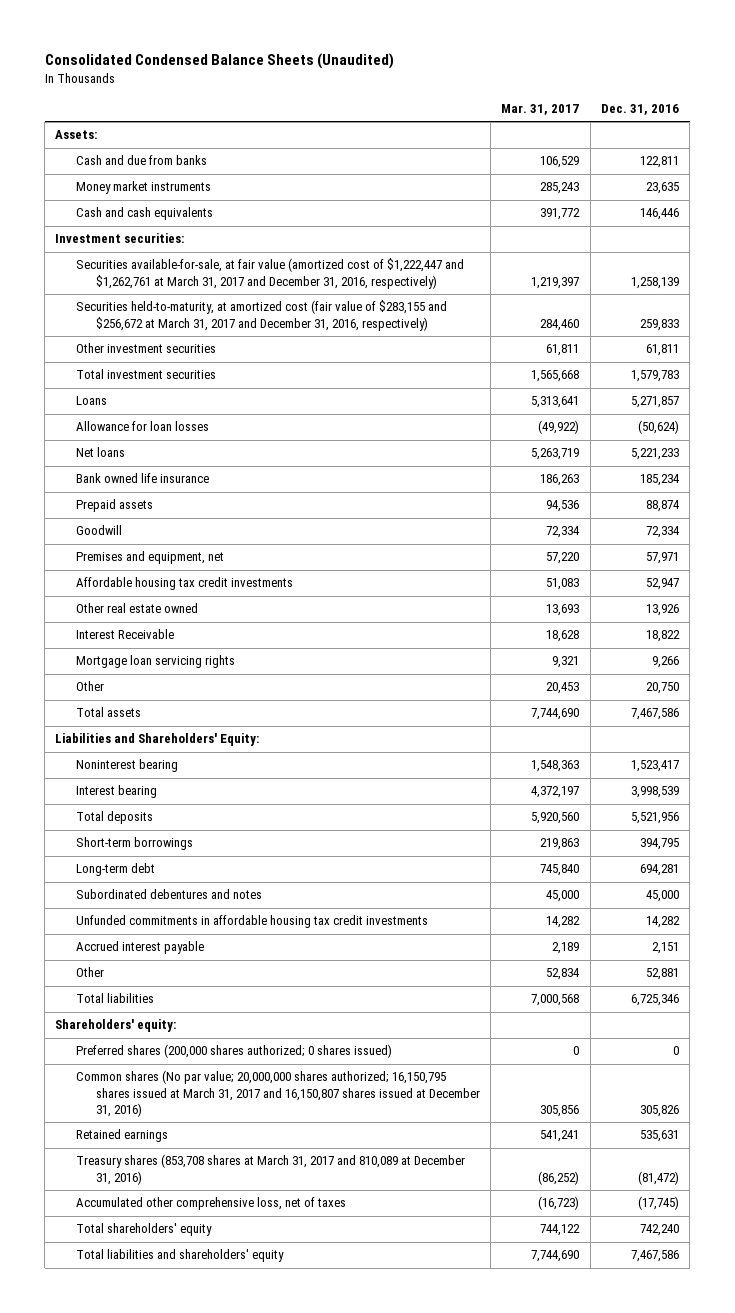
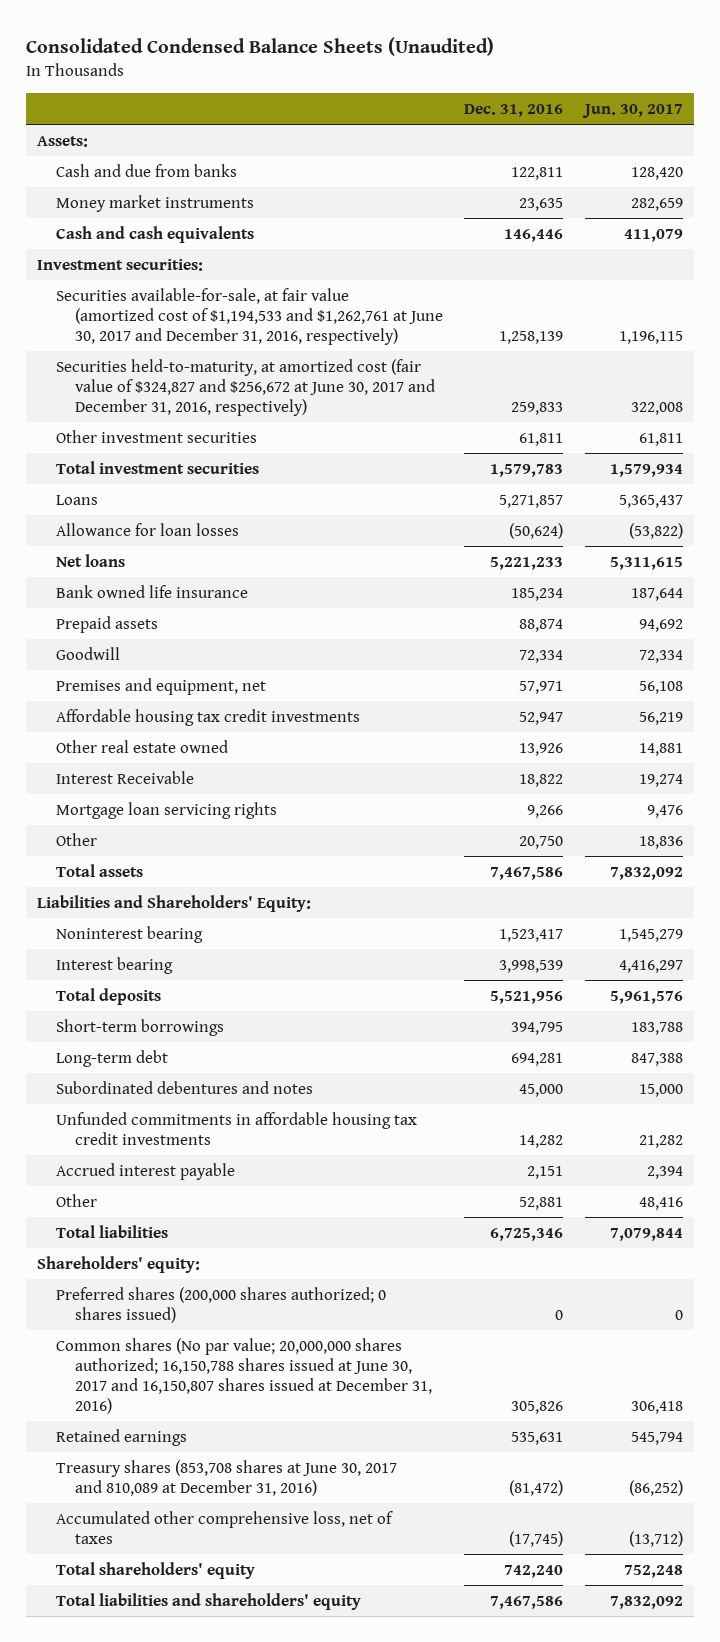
- | Mar. 31, 2017 | Dec. 31, 2016
+ | Dec. 31, 2016 | Jun. 30, 2017
- Securities available-for-sale, at fair value (amortized cost of $1,222,447 and $1,262,761 at March 31, 2017 and December 31, 2016, respectively) | 1,219,397 | 1,258,139
- Securities held-to-maturity, at amortized cost (fair value of $283,155 and $256,672 at March 31, 2017 and December 31, 2016, respectively) | 284,460 | 259,833
+ Securities available-for-sale, at fair value (amortized cost of $1,194,533 and $1,262,761 at June 30, 2017 and December 31, 2016, respectively) | 1,258,139 | 1,196,115
+ Securities held-to-maturity, at amortized cost (fair value of $324,827 and $256,672 at June 30, 2017 and December 31, 2016, respectively) | 259,833 | 322,008
- Common shares (No par value; 20,000,000 shares authorized; 16,150,795 shares issued at March 31, 2017 and 16,150,807 shares issued at December 31, 2016) | 305,856 | 305,826
+ Common shares (No par value; 20,000,000 shares authorized; 16,150,788 shares issued at June 30, 2017 and 16,150,807 shares issued at December 31, 2016) | 305,826 | 306,418
- Treasury shares (853,708 shares at March 31, 2017 and 810,089 at December 31, 2016) | (86,252) | (81,472)
+ Treasury shares (853,708 shares at June 30, 2017 and 810,089 at December 31, 2016) | (81,472) | (86,252)

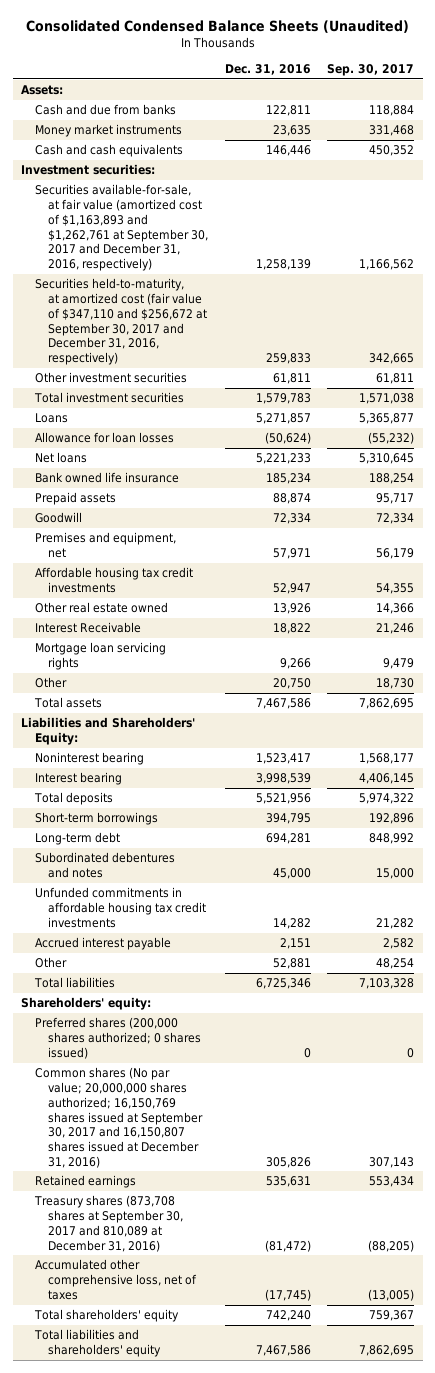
- | Dec. 31, 2016 | Jun. 30, 2017
+ | Dec. 31, 2016 | Sep. 30, 2017
- Securities available-for-sale, at fair value (amortized cost of $1,194,533 and $1,262,761 at June 30, 2017 and December 31, 2016, respectively) | 1,258,139 | 1,196,115
- Securities held-to-maturity, at amortized cost (fair value of $324,827 and $256,672 at June 30, 2017 and December 31, 2016, respectively) | 259,833 | 322,008
+ Securities available-for-sale, at fair value (amortized cost of $1,163,893 and $1,262,761 at September 30, 2017 and December 31, 2016, respectively) | 1,258,139 | 1,166,562
+ Securities held-to-maturity, at amortized cost (fair value of $347,110 and $256,672 at September 30, 2017 and December 31, 2016, respectively) | 259,833 | 342,665
- Common shares (No par value; 20,000,000 shares authorized; 16,150,788 shares issued at June 30, 2017 and 16,150,807 shares issued at December 31, 2016) | 305,826 | 306,418
+ Common shares (No par value; 20,000,000 shares authorized; 16,150,769 shares issued at September 30, 2017 and 16,150,807 shares issued at December 31, 2016) | 305,826 | 307,143
- Treasury shares (853,708 shares at June 30, 2017 and 810,089 at December 31, 2016) | (81,472) | (86,252)
+ Treasury shares (873,708 shares at September 30, 2017 and 810,089 at December 31, 2016) | (81,472) | (88,205)

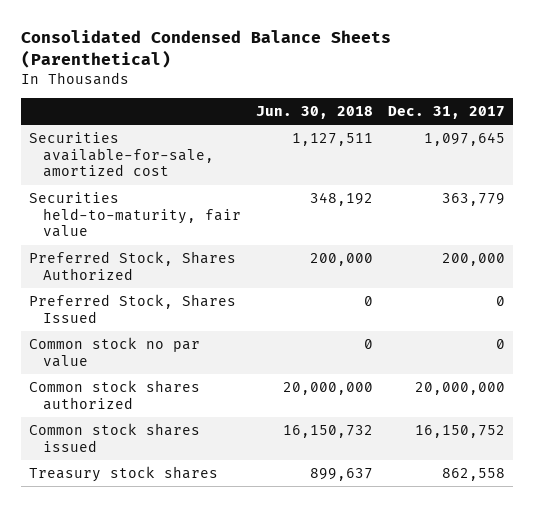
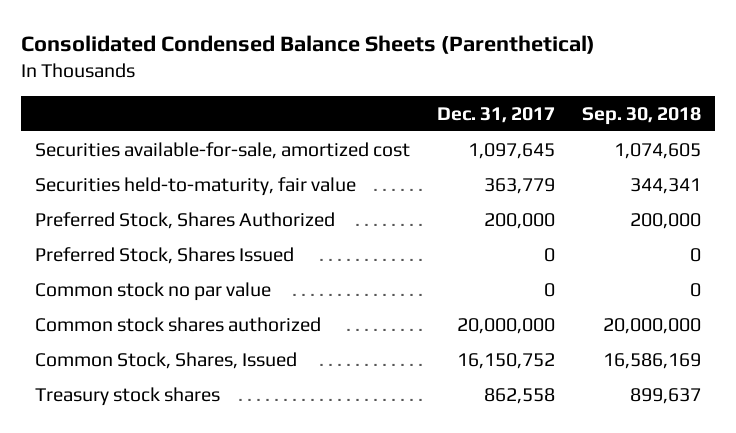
- | Jun. 30, 2018 | Dec. 31, 2017
+ | Dec. 31, 2017 | Sep. 30, 2018
- Common stock shares issued | 16,150,732 | 16,150,752
+ Common Stock, Shares, Issued | 16,150,752 | 16,586,169

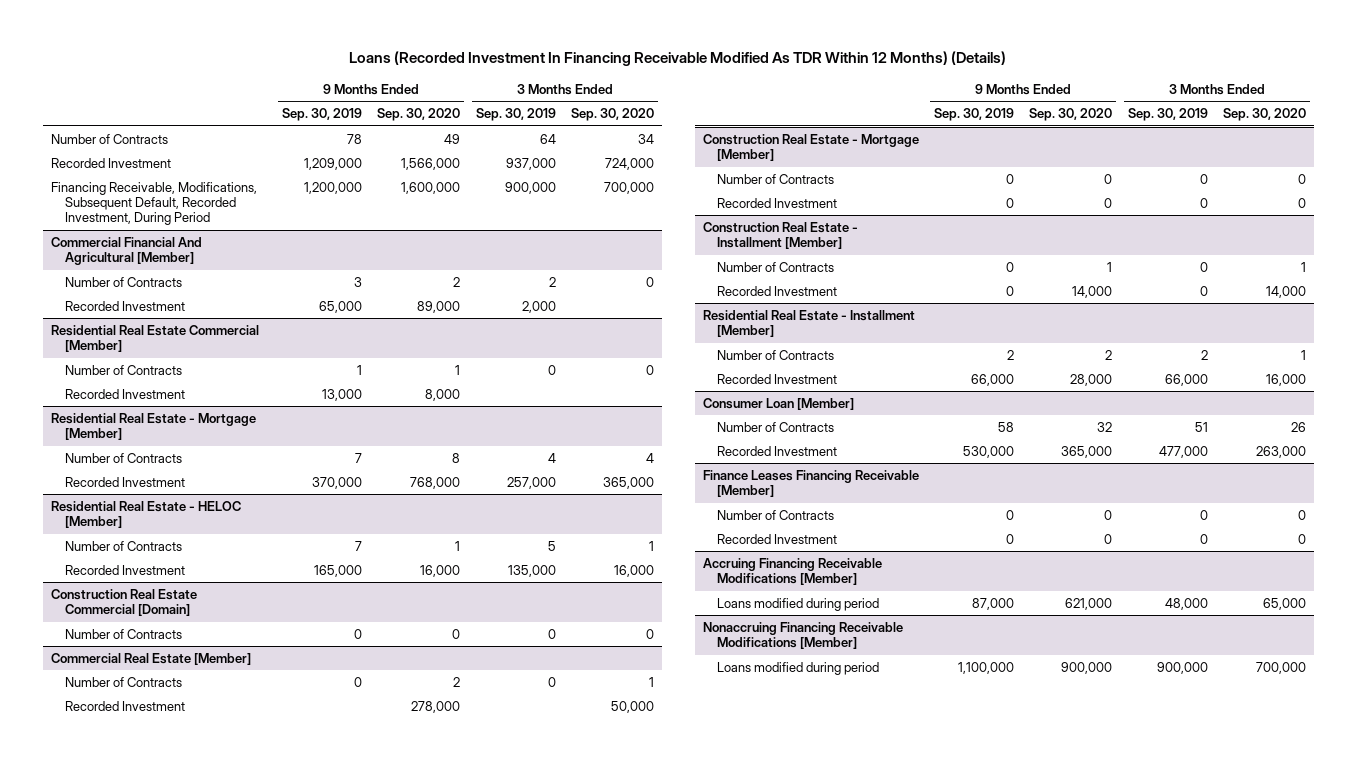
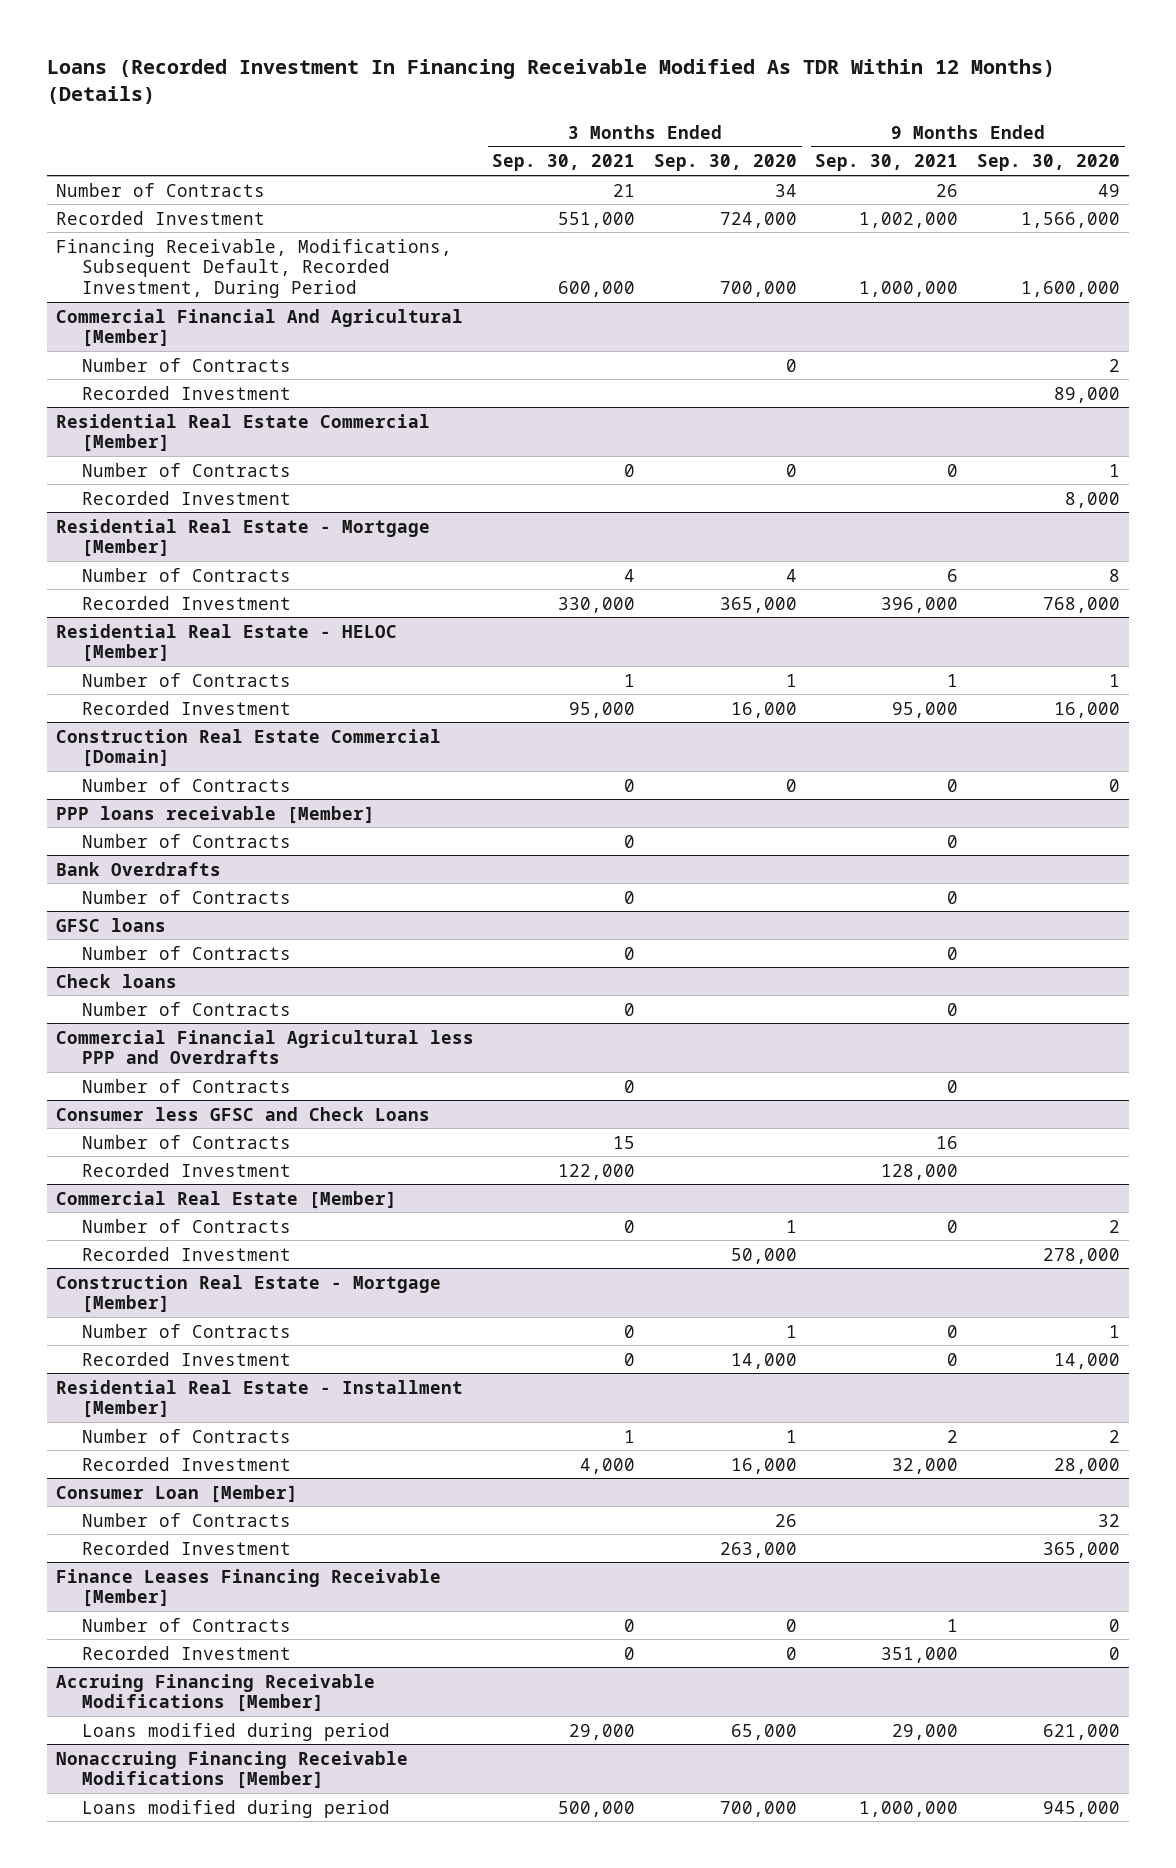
- | 9 Months Ended Sep. 30, 2019 | 9 Months Ended Sep. 30, 2020 | 3 Months Ended Sep. 30, 2019 | 3 Months Ended Sep. 30, 2020
+ | 3 Months Ended Sep. 30, 2021 | 3 Months Ended Sep. 30, 2020 | 9 Months Ended Sep. 30, 2021 | 9 Months Ended Sep. 30, 2020
+ PPP loans receivable [Member]
+ Number of Contracts | 0 | | 0 |
+ Bank Overdrafts
+ Number of Contracts | 0 | | 0 |
+ GFSC loans
+ Number of Contracts | 0 | | 0 |
+ Check loans
+ Number of Contracts | 0 | | 0 |
+ Commercial Financial Agricultural less PPP and Overdrafts
+ Number of Contracts | 0 | | 0 |
+ Consumer less GFSC and Check Loans
+ Number of Contracts | 15 | | 16 |
+ Recorded Investment | 122,000 | | 128,000 |
@ Construction Real Estate - Mortgage [Member]
- Number of Contracts | 0 | 0 | 0 | 0
- Recorded Investment | 0 | 0 | 0 | 0
- Construction Real Estate - Installment [Member]
@ Nonaccruing Financing Receivable Modifications [Member]
- Loans modified during period | 1,100,000 | 900,000 | 900,000 | 700,000
+ Loans modified during period | 500,000 | 700,000 | 1,000,000 | 945,000

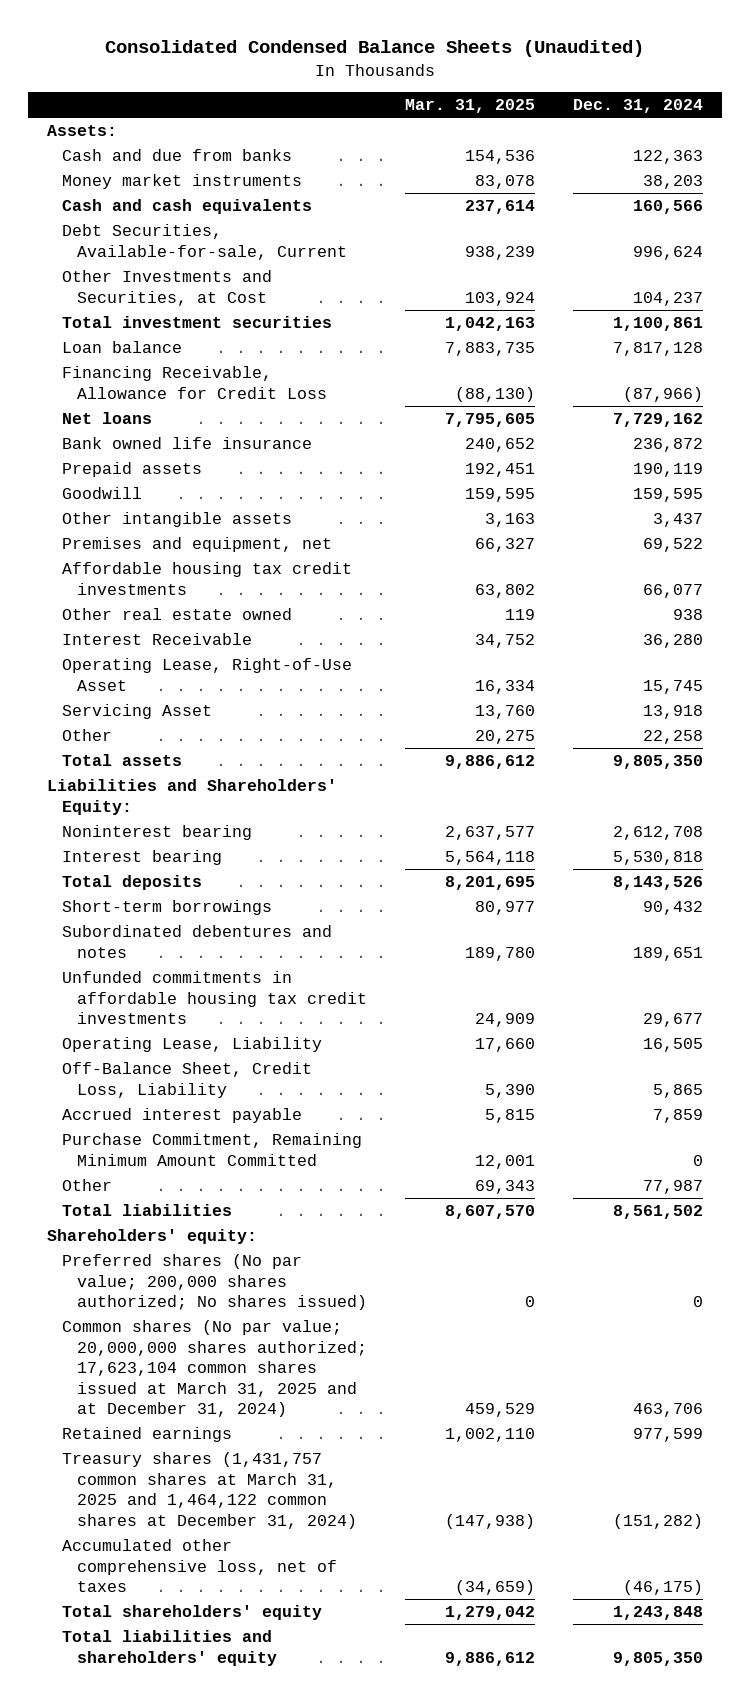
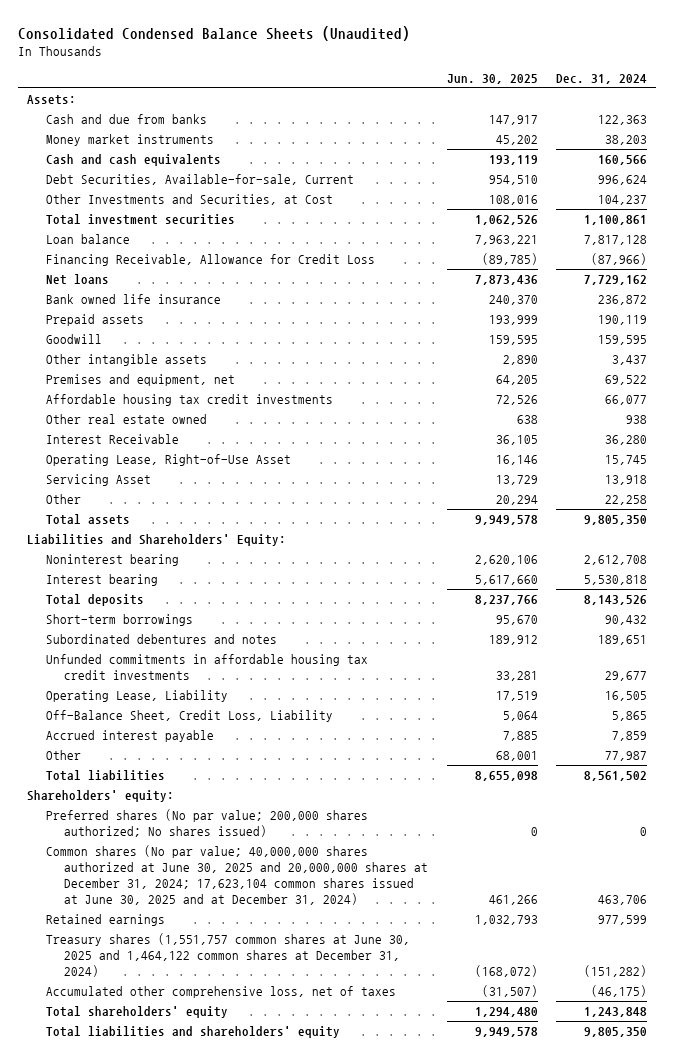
- | Mar. 31, 2025 | Dec. 31, 2024
+ | Jun. 30, 2025 | Dec. 31, 2024
- Purchase Commitment, Remaining Minimum Amount Committed | 12,001 | 0
- Common shares (No par value; 20,000,000 shares authorized; 17,623,104 common shares issued at March 31, 2025 and at December 31, 2024) | 459,529 | 463,706
+ Common shares (No par value; 40,000,000 shares authorized at June 30, 2025 and 20,000,000 shares at December 31, 2024; 17,623,104 common shares issued at June 30, 2025 and at December 31, 2024) | 461,266 | 463,706
- Treasury shares (1,431,757 common shares at March 31, 2025 and 1,464,122 common shares at December 31, 2024) | (147,938) | (151,282)
+ Treasury shares (1,551,757 common shares at June 30, 2025 and 1,464,122 common shares at December 31, 2024) | (168,072) | (151,282)

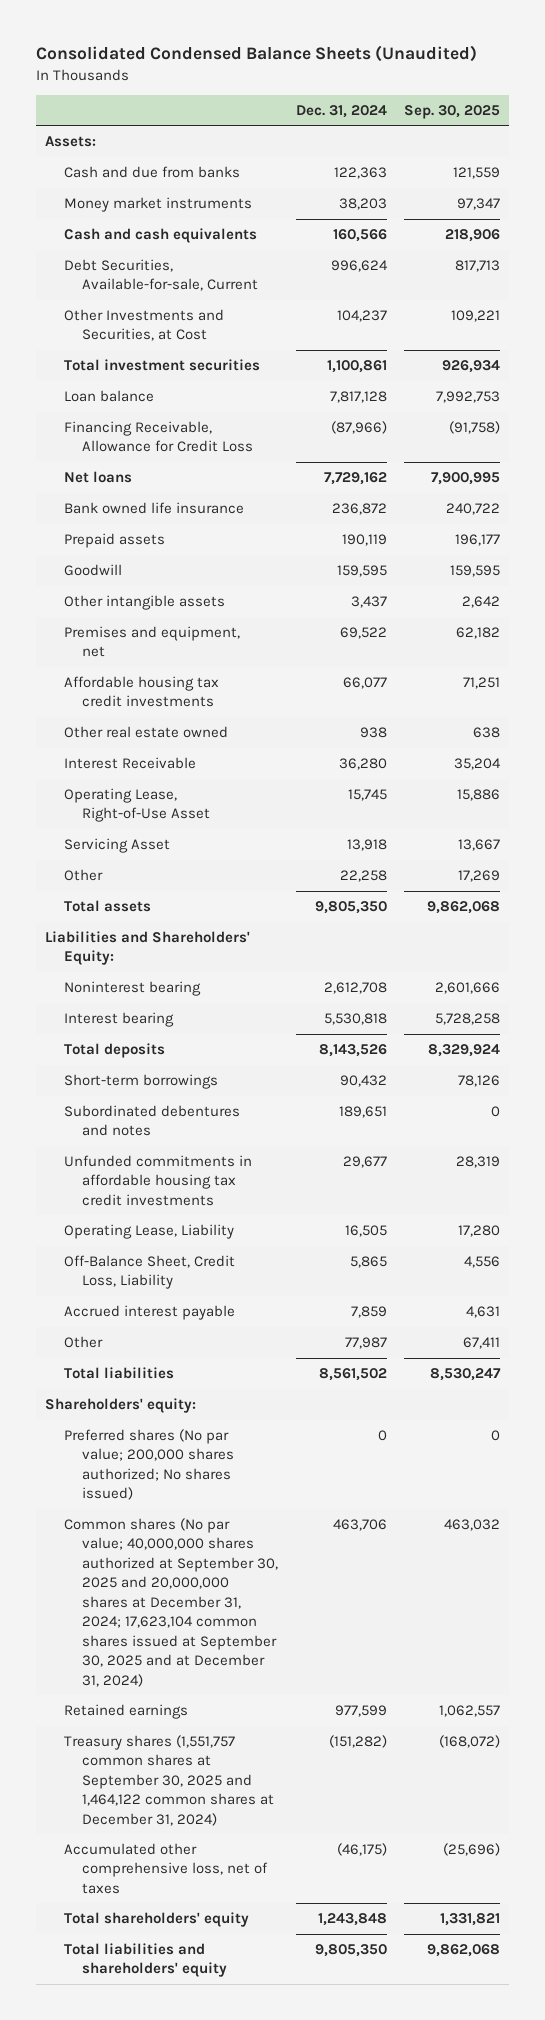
- | Jun. 30, 2025 | Dec. 31, 2024
+ | Dec. 31, 2024 | Sep. 30, 2025
- Common shares (No par value; 40,000,000 shares authorized at June 30, 2025 and 20,000,000 shares at December 31, 2024; 17,623,104 common shares issued at June 30, 2025 and at December 31, 2024) | 461,266 | 463,706
+ Common shares (No par value; 40,000,000 shares authorized at September 30, 2025 and 20,000,000 shares at December 31, 2024; 17,623,104 common shares issued at September 30, 2025 and at December 31, 2024) | 463,706 | 463,032
- Treasury shares (1,551,757 common shares at June 30, 2025 and 1,464,122 common shares at December 31, 2024) | (168,072) | (151,282)
+ Treasury shares (1,551,757 common shares at September 30, 2025 and 1,464,122 common shares at December 31, 2024) | (151,282) | (168,072)

